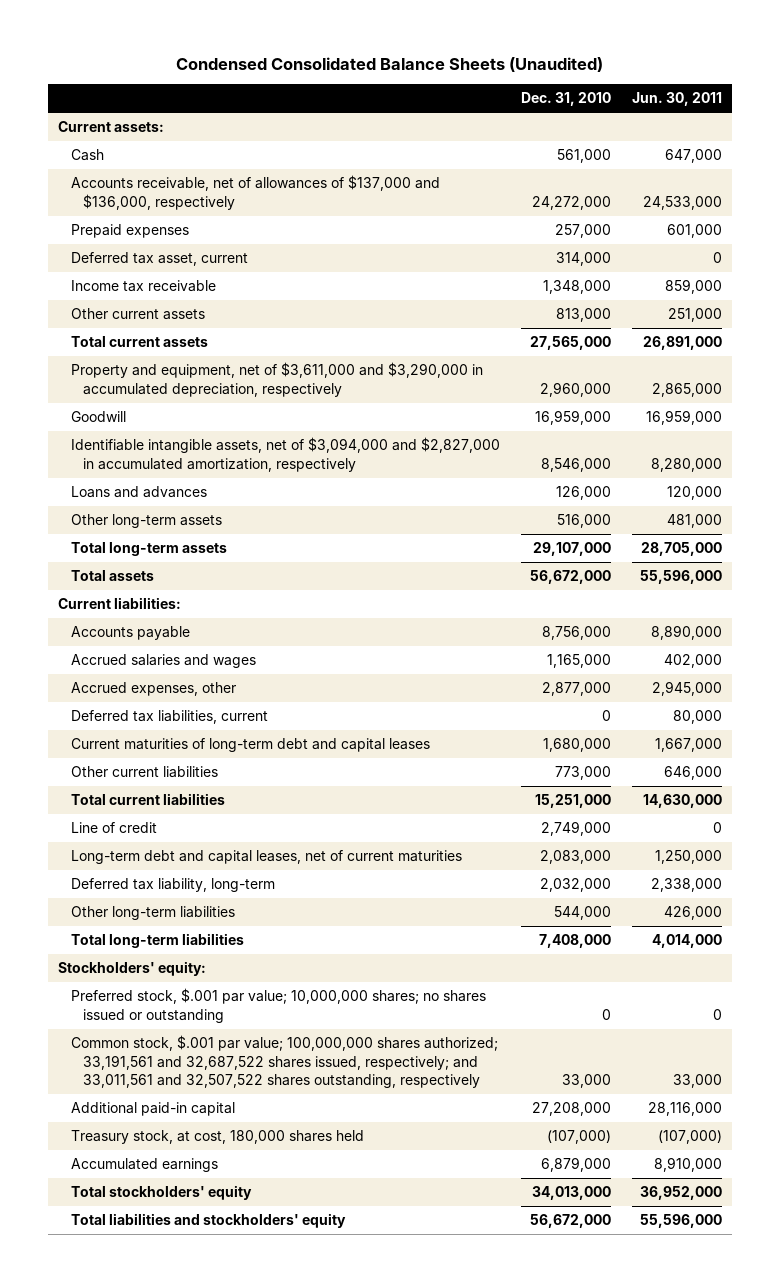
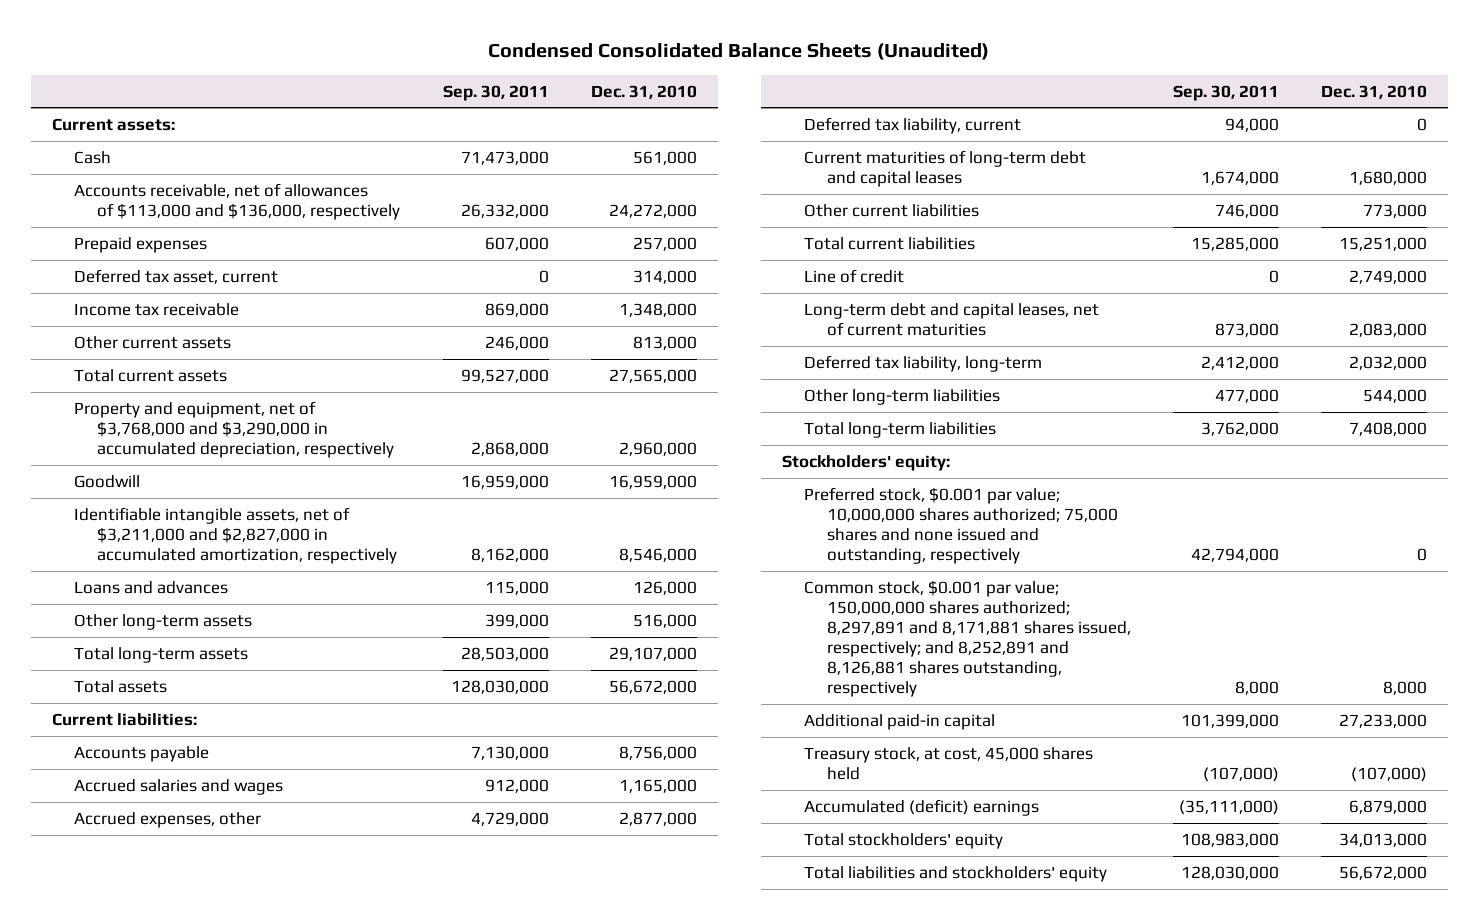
- | Dec. 31, 2010 | Jun. 30, 2011
+ | Sep. 30, 2011 | Dec. 31, 2010
- Accounts receivable, net of allowances of $137,000 and $136,000, respectively | 24,272,000 | 24,533,000
+ Accounts receivable, net of allowances of $113,000 and $136,000, respectively | 26,332,000 | 24,272,000
- Property and equipment, net of $3,611,000 and $3,290,000 in accumulated depreciation, respectively | 2,960,000 | 2,865,000
+ Property and equipment, net of $3,768,000 and $3,290,000 in accumulated depreciation, respectively | 2,868,000 | 2,960,000
- Identifiable intangible assets, net of $3,094,000 and $2,827,000 in accumulated amortization, respectively | 8,546,000 | 8,280,000
+ Identifiable intangible assets, net of $3,211,000 and $2,827,000 in accumulated amortization, respectively | 8,162,000 | 8,546,000
- Deferred tax liabilities, current | 0 | 80,000
+ Deferred tax liability, current | 94,000 | 0
- Preferred stock, $.001 par value; 10,000,000 shares; no shares issued or outstanding | 0 | 0
- Common stock, $.001 par value; 100,000,000 shares authorized; 33,191,561 and 32,687,522 shares issued, respectively; and 33,011,561 and 32,507,522 shares outstanding, respectively | 33,000 | 33,000
- Additional paid-in capital | 27,208,000 | 28,116,000
- Treasury stock, at cost, 180,000 shares held | (107,000) | (107,000)
- Accumulated earnings | 6,879,000 | 8,910,000
+ Preferred stock, $0.001 par value; 10,000,000 shares authorized; 75,000 shares and none issued and outstanding, respectively | 42,794,000 | 0
+ Common stock, $0.001 par value; 150,000,000 shares authorized; 8,297,891 and 8,171,881 shares issued, respectively; and 8,252,891 and 8,126,881 shares outstanding, respectively | 8,000 | 8,000
+ Additional paid-in capital | 101,399,000 | 27,233,000
+ Treasury stock, at cost, 45,000 shares held | (107,000) | (107,000)
+ Accumulated (deficit) earnings | (35,111,000) | 6,879,000

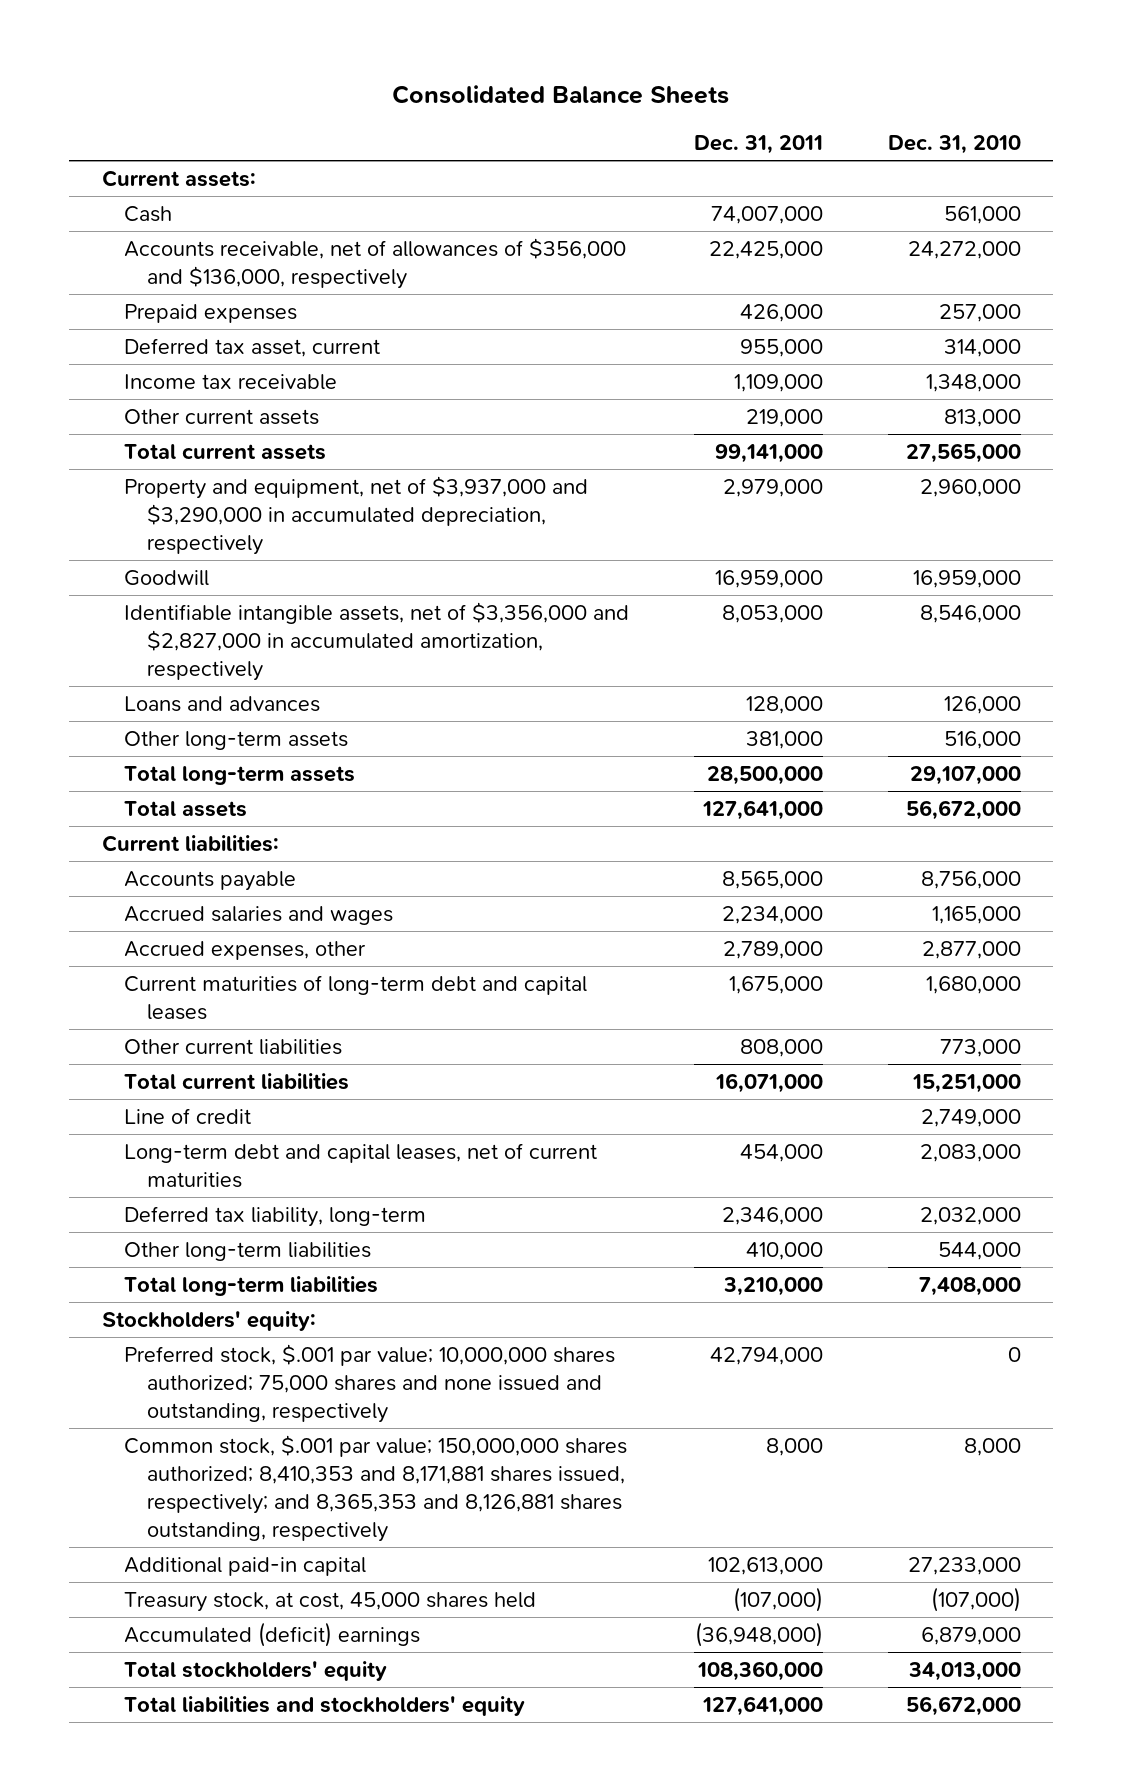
- Condensed Consolidated Balance Sheets (Unaudited)
+ Consolidated Balance Sheets
- | Sep. 30, 2011 | Dec. 31, 2010
+ | Dec. 31, 2011 | Dec. 31, 2010
- Accounts receivable, net of allowances of $113,000 and $136,000, respectively | 26,332,000 | 24,272,000
+ Accounts receivable, net of allowances of $356,000 and $136,000, respectively | 22,425,000 | 24,272,000
- Property and equipment, net of $3,768,000 and $3,290,000 in accumulated depreciation, respectively | 2,868,000 | 2,960,000
+ Property and equipment, net of $3,937,000 and $3,290,000 in accumulated depreciation, respectively | 2,979,000 | 2,960,000
- Identifiable intangible assets, net of $3,211,000 and $2,827,000 in accumulated amortization, respectively | 8,162,000 | 8,546,000
+ Identifiable intangible assets, net of $3,356,000 and $2,827,000 in accumulated amortization, respectively | 8,053,000 | 8,546,000
- Deferred tax liability, current | 94,000 | 0
- Preferred stock, $0.001 par value; 10,000,000 shares authorized; 75,000 shares and none issued and outstanding, respectively | 42,794,000 | 0
- Common stock, $0.001 par value; 150,000,000 shares authorized; 8,297,891 and 8,171,881 shares issued, respectively; and 8,252,891 and 8,126,881 shares outstanding, respectively | 8,000 | 8,000
+ Preferred stock, $.001 par value; 10,000,000 shares authorized; 75,000 shares and none issued and outstanding, respectively | 42,794,000 | 0
+ Common stock, $.001 par value; 150,000,000 shares authorized; 8,410,353 and 8,171,881 shares issued, respectively; and 8,365,353 and 8,126,881 shares outstanding, respectively | 8,000 | 8,000

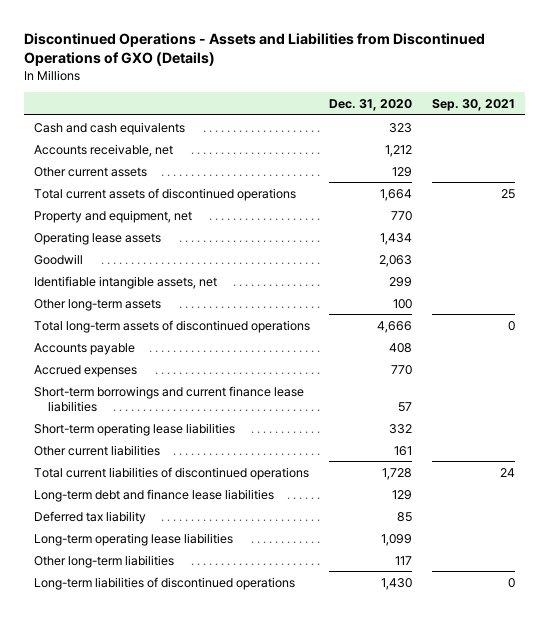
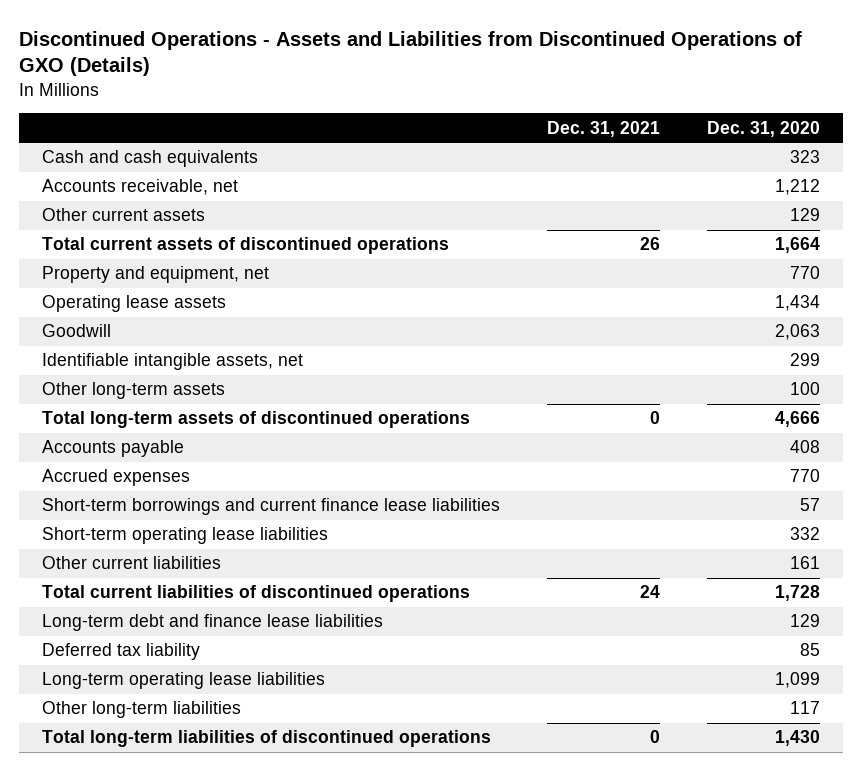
- | Dec. 31, 2020 | Sep. 30, 2021
+ | Dec. 31, 2021 | Dec. 31, 2020
- Long-term liabilities of discontinued operations | 1,430 | 0
+ Total long-term liabilities of discontinued operations | 0 | 1,430

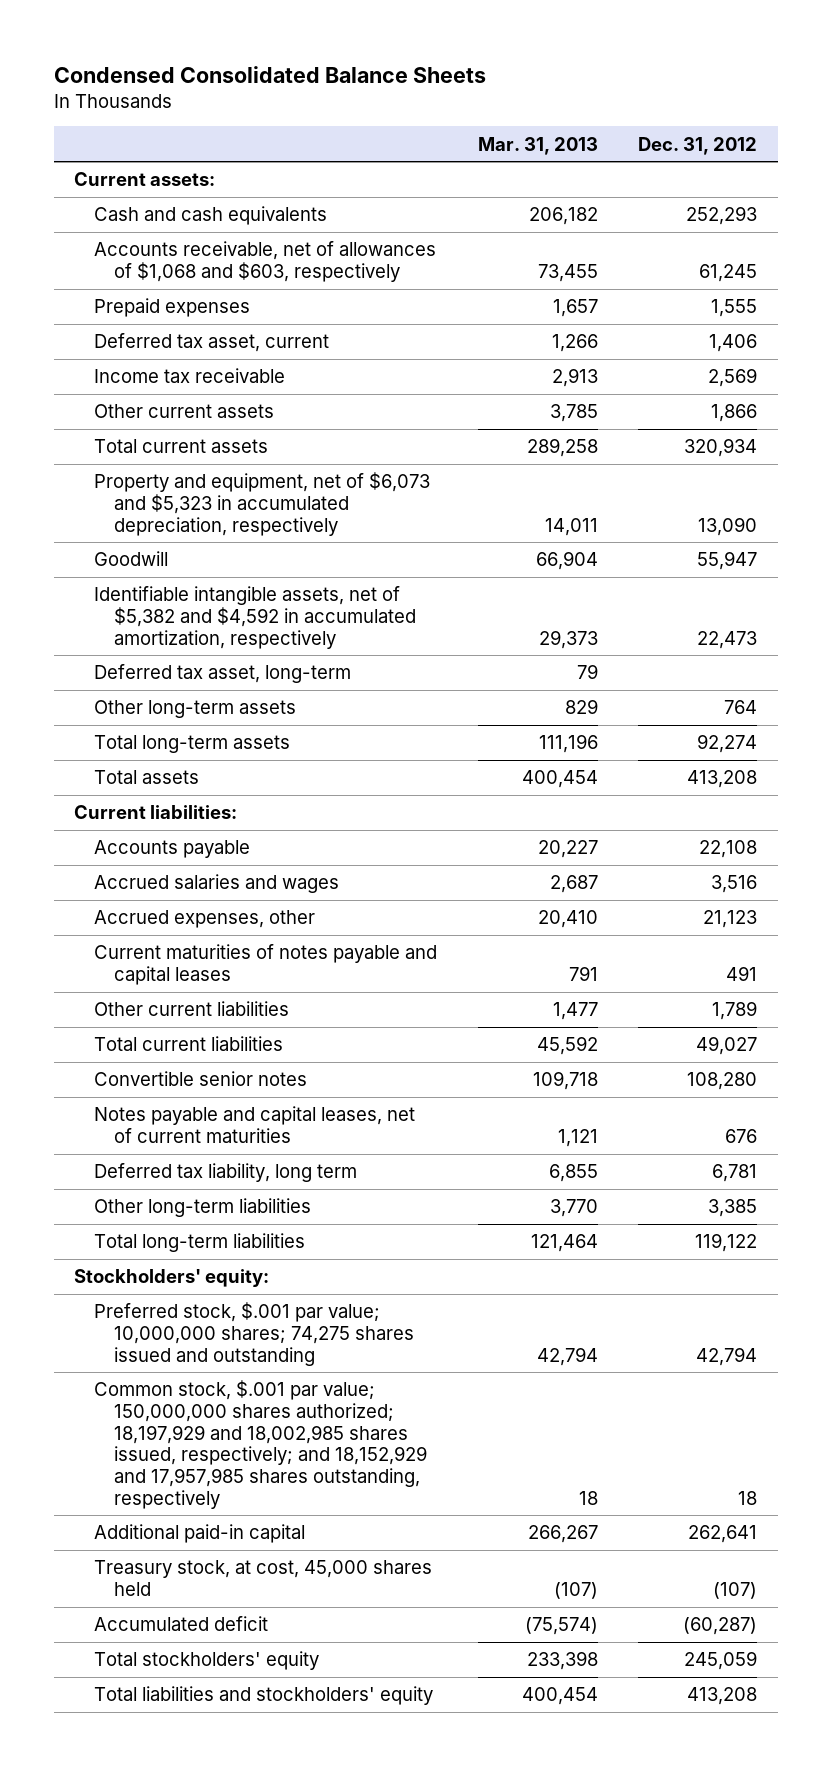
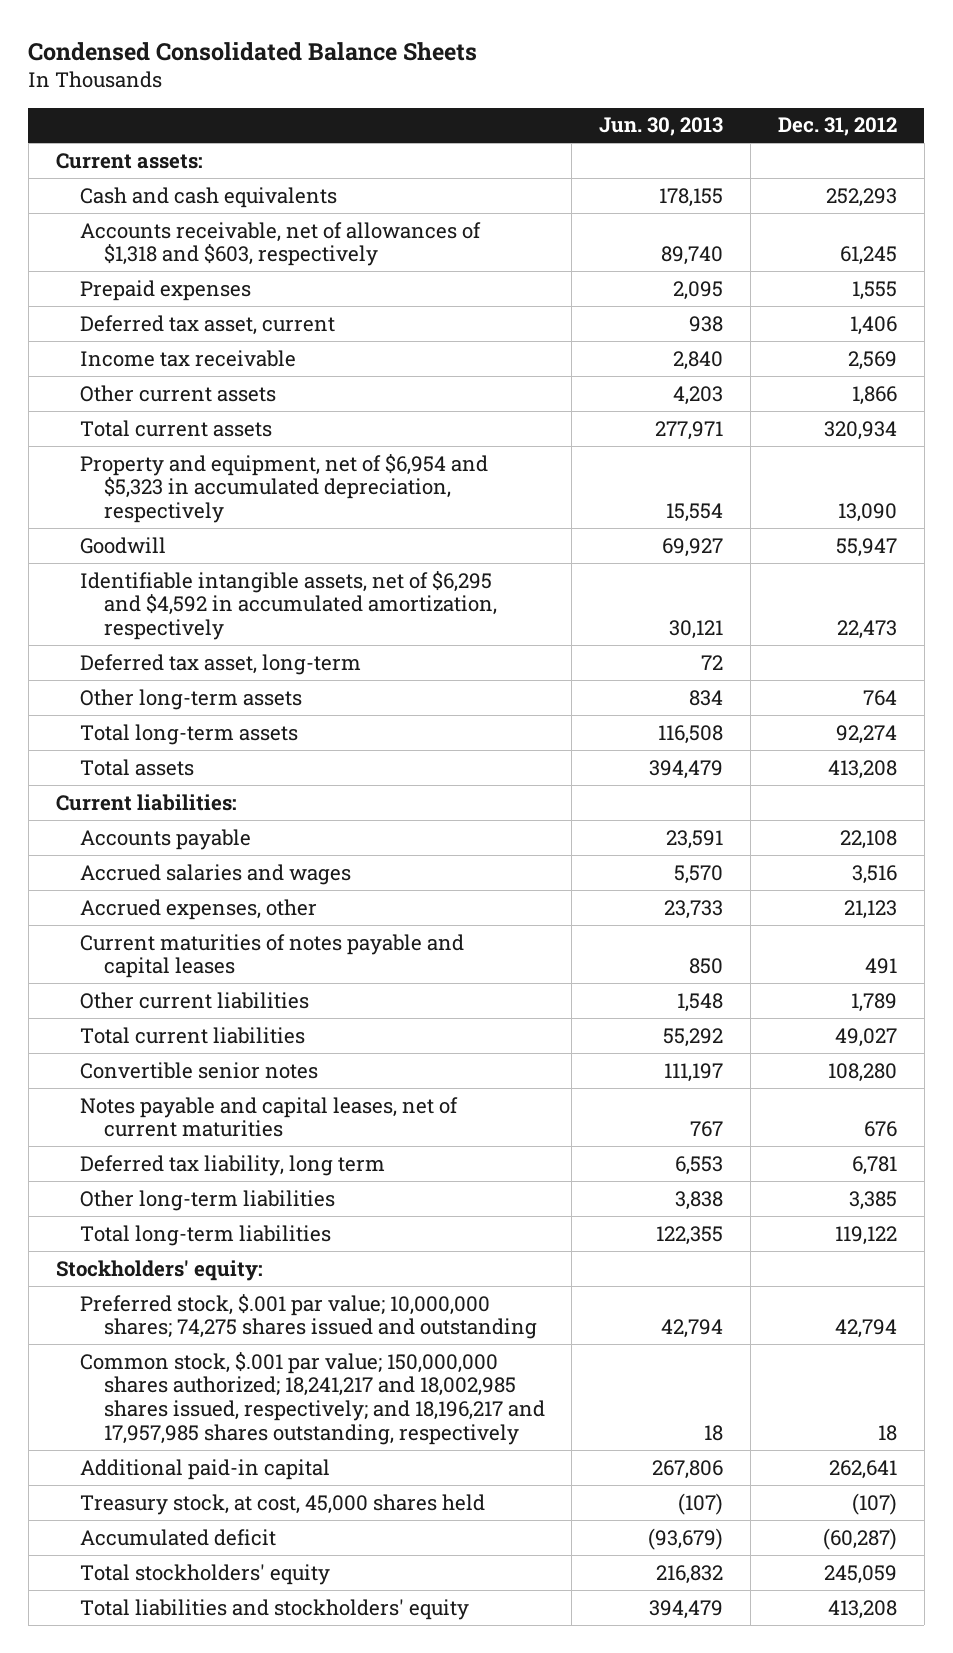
- | Mar. 31, 2013 | Dec. 31, 2012
+ | Jun. 30, 2013 | Dec. 31, 2012
- Accounts receivable, net of allowances of $1,068 and $603, respectively | 73,455 | 61,245
+ Accounts receivable, net of allowances of $1,318 and $603, respectively | 89,740 | 61,245
- Property and equipment, net of $6,073 and $5,323 in accumulated depreciation, respectively | 14,011 | 13,090
+ Property and equipment, net of $6,954 and $5,323 in accumulated depreciation, respectively | 15,554 | 13,090
- Identifiable intangible assets, net of $5,382 and $4,592 in accumulated amortization, respectively | 29,373 | 22,473
+ Identifiable intangible assets, net of $6,295 and $4,592 in accumulated amortization, respectively | 30,121 | 22,473
- Common stock, $.001 par value; 150,000,000 shares authorized; 18,197,929 and 18,002,985 shares issued, respectively; and 18,152,929 and 17,957,985 shares outstanding, respectively | 18 | 18
+ Common stock, $.001 par value; 150,000,000 shares authorized; 18,241,217 and 18,002,985 shares issued, respectively; and 18,196,217 and 17,957,985 shares outstanding, respectively | 18 | 18

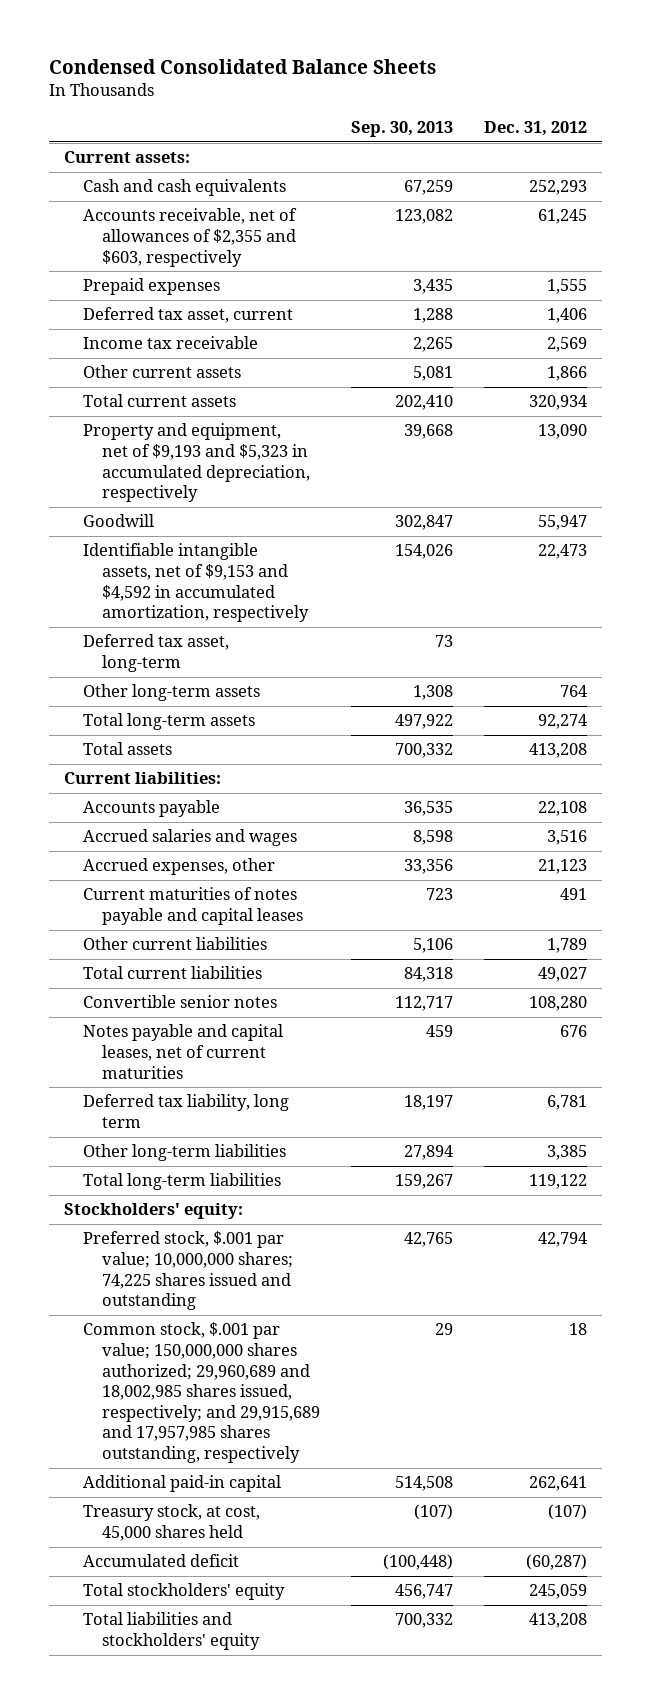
- | Jun. 30, 2013 | Dec. 31, 2012
+ | Sep. 30, 2013 | Dec. 31, 2012
- Accounts receivable, net of allowances of $1,318 and $603, respectively | 89,740 | 61,245
+ Accounts receivable, net of allowances of $2,355 and $603, respectively | 123,082 | 61,245
- Property and equipment, net of $6,954 and $5,323 in accumulated depreciation, respectively | 15,554 | 13,090
+ Property and equipment, net of $9,193 and $5,323 in accumulated depreciation, respectively | 39,668 | 13,090
- Identifiable intangible assets, net of $6,295 and $4,592 in accumulated amortization, respectively | 30,121 | 22,473
+ Identifiable intangible assets, net of $9,153 and $4,592 in accumulated amortization, respectively | 154,026 | 22,473
- Preferred stock, $.001 par value; 10,000,000 shares; 74,275 shares issued and outstanding | 42,794 | 42,794
- Common stock, $.001 par value; 150,000,000 shares authorized; 18,241,217 and 18,002,985 shares issued, respectively; and 18,196,217 and 17,957,985 shares outstanding, respectively | 18 | 18
+ Preferred stock, $.001 par value; 10,000,000 shares; 74,225 shares issued and outstanding | 42,765 | 42,794
+ Common stock, $.001 par value; 150,000,000 shares authorized; 29,960,689 and 18,002,985 shares issued, respectively; and 29,915,689 and 17,957,985 shares outstanding, respectively | 29 | 18

